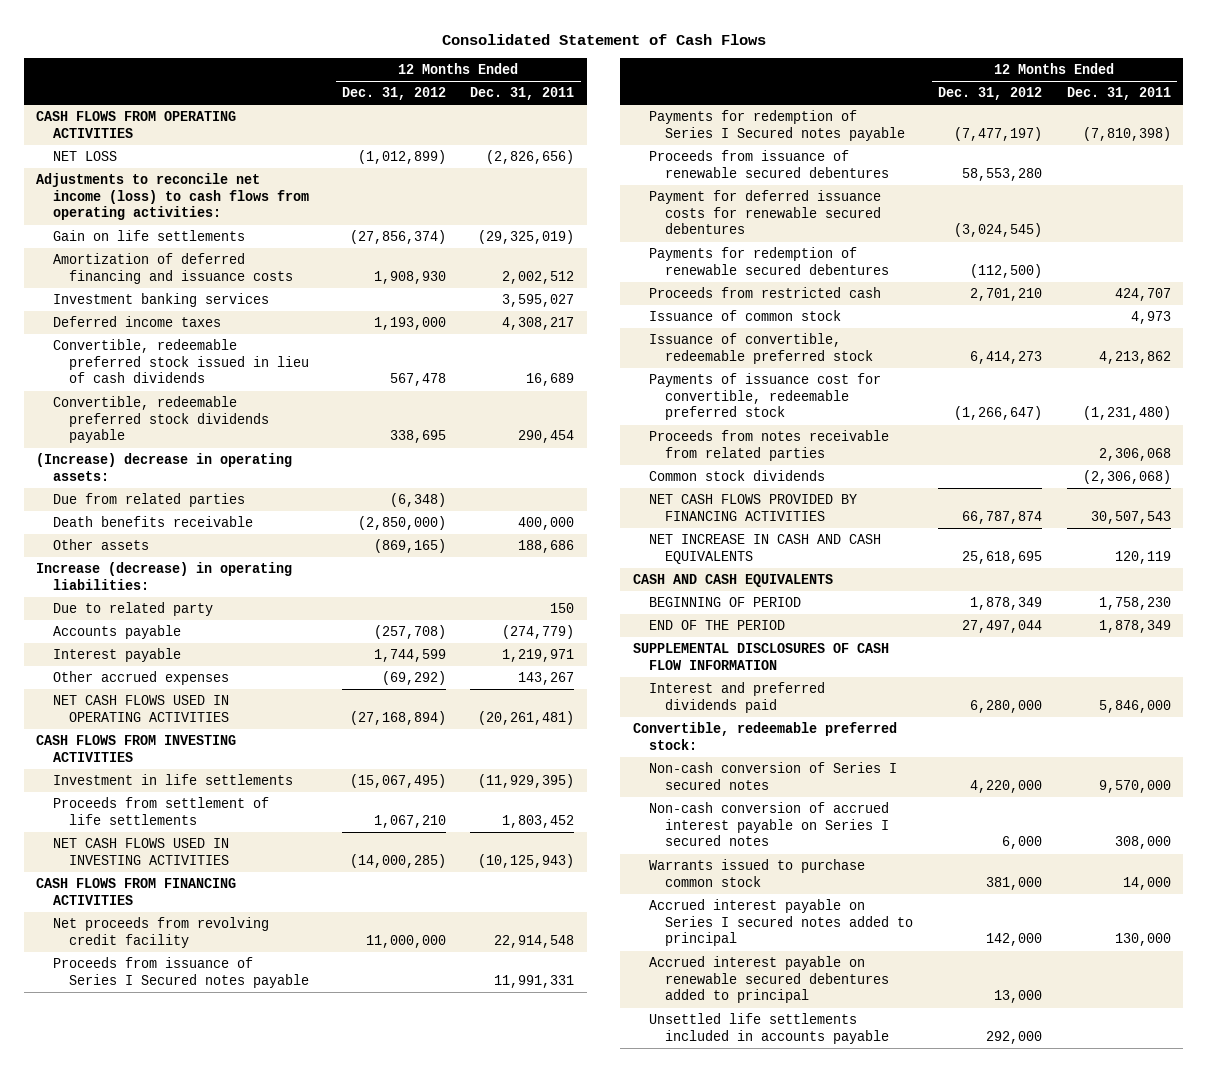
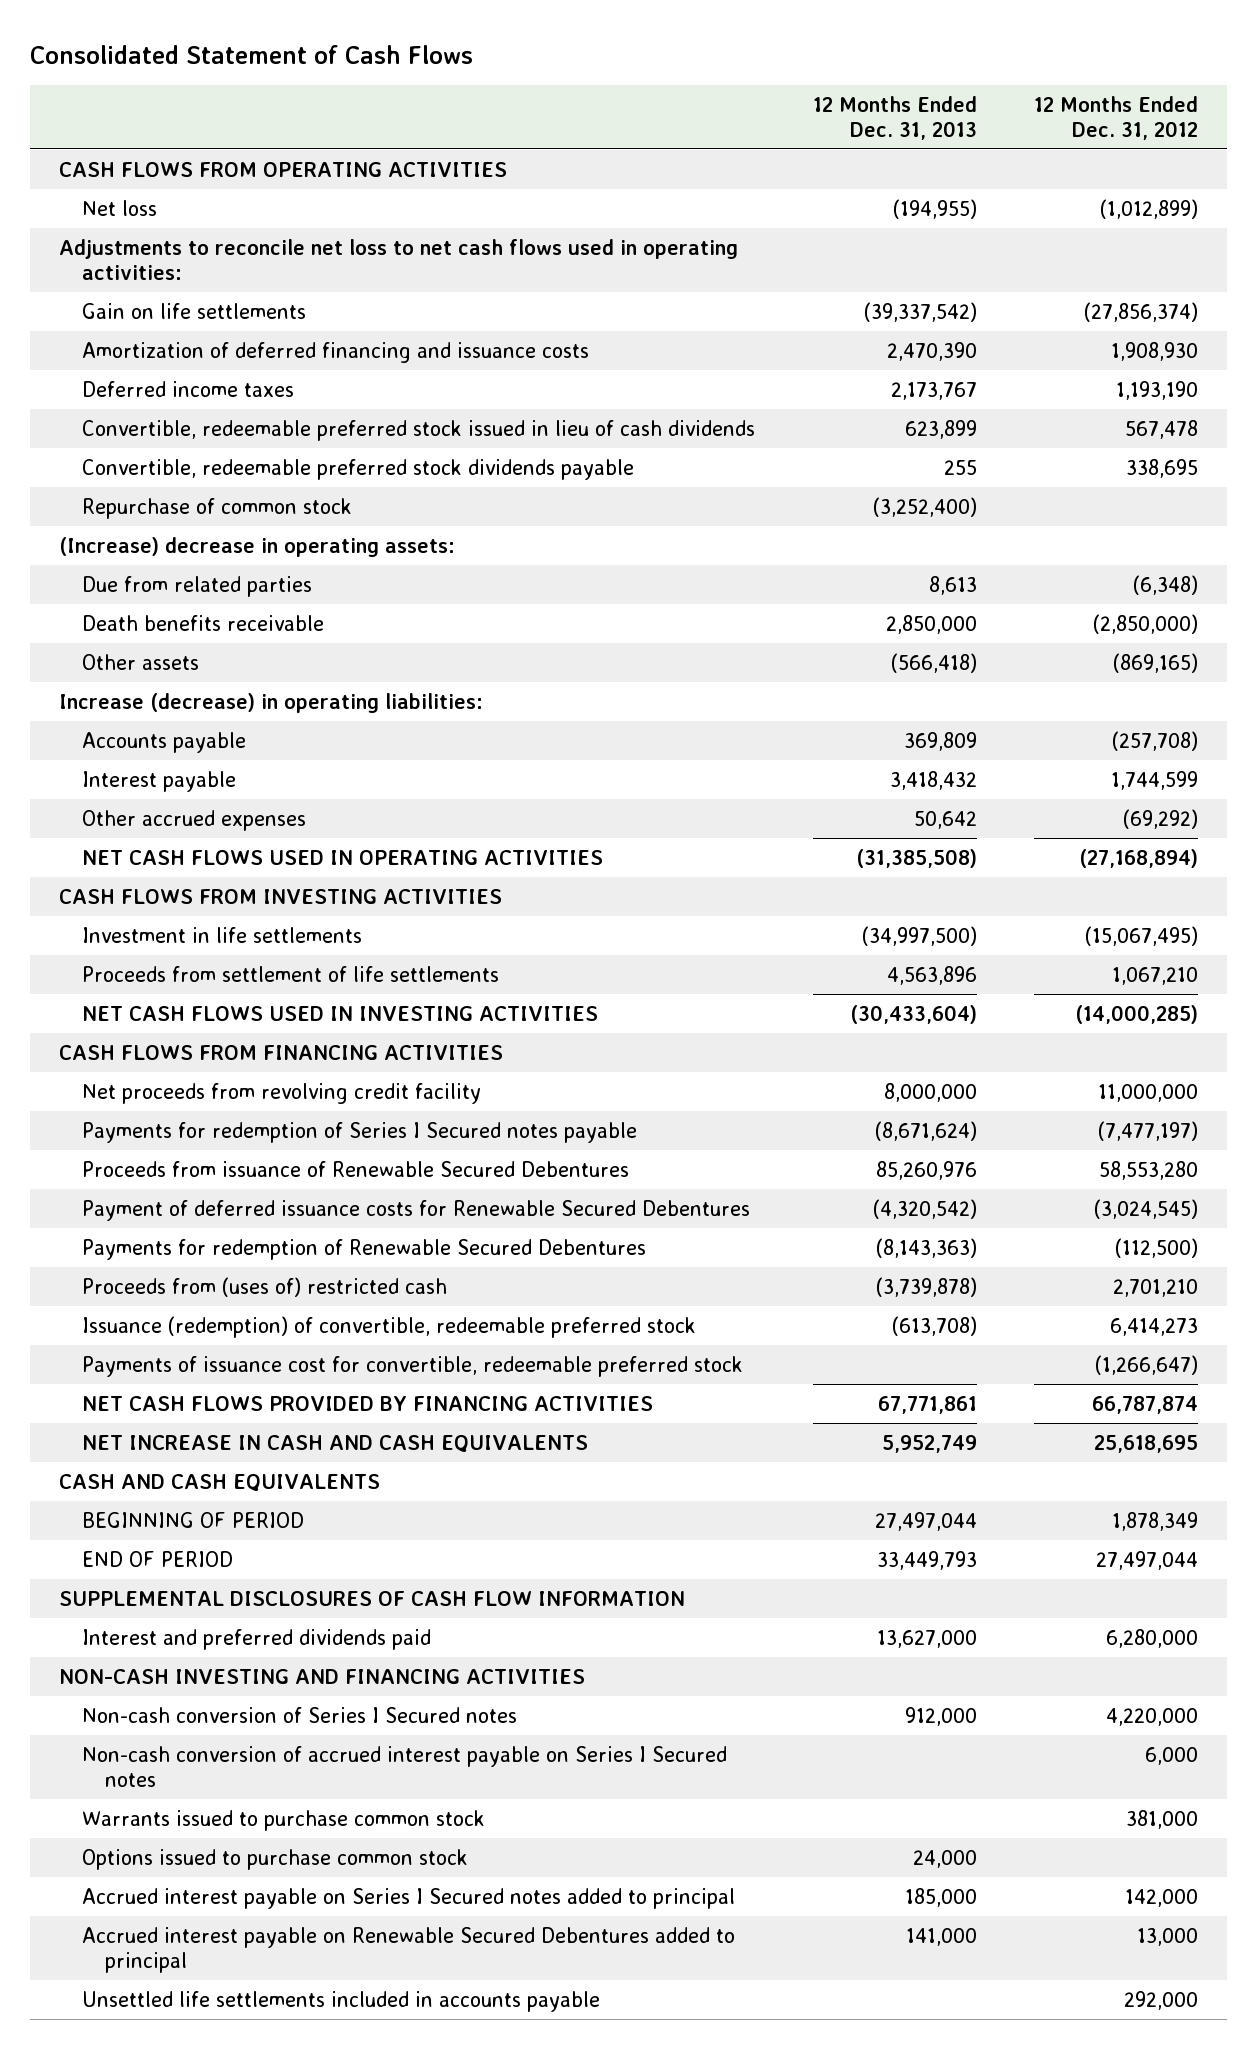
- | 12 Months Ended Dec. 31, 2012 | 12 Months Ended Dec. 31, 2011
+ | 12 Months Ended Dec. 31, 2013 | 12 Months Ended Dec. 31, 2012
- NET LOSS | (1,012,899) | (2,826,656)
- Adjustments to reconcile net income (loss) to cash flows from operating activities:
+ Net loss | (194,955) | (1,012,899)
+ Adjustments to reconcile net loss to net cash flows used in operating activities:
- Investment banking services | | 3,595,027
- Deferred income taxes | 1,193,000 | 4,308,217
+ Deferred income taxes | 2,173,767 | 1,193,190
+ Repurchase of common stock | (3,252,400) |
- Due to related party | | 150
- Proceeds from issuance of Series I Secured notes payable | | 11,991,331
- Proceeds from issuance of renewable secured debentures | 58,553,280 |
- Payment for deferred issuance costs for renewable secured debentures | (3,024,545) |
- Payments for redemption of renewable secured debentures | (112,500) |
- Proceeds from restricted cash | 2,701,210 | 424,707
- Issuance of common stock | | 4,973
- Issuance of convertible, redeemable preferred stock | 6,414,273 | 4,213,862
+ Proceeds from issuance of Renewable Secured Debentures | 85,260,976 | 58,553,280
+ Payment of deferred issuance costs for Renewable Secured Debentures | (4,320,542) | (3,024,545)
+ Payments for redemption of Renewable Secured Debentures | (8,143,363) | (112,500)
+ Proceeds from (uses of) restricted cash | (3,739,878) | 2,701,210
+ Issuance (redemption) of convertible, redeemable preferred stock | (613,708) | 6,414,273
- Proceeds from notes receivable from related parties | | 2,306,068
- Common stock dividends | | (2,306,068)
- END OF THE PERIOD | 27,497,044 | 1,878,349
+ END OF PERIOD | 33,449,793 | 27,497,044
- Convertible, redeemable preferred stock:
- Non-cash conversion of Series I secured notes | 4,220,000 | 9,570,000
- Non-cash conversion of accrued interest payable on Series I secured notes | 6,000 | 308,000
+ NON-CASH INVESTING AND FINANCING ACTIVITIES
+ Non-cash conversion of Series I Secured notes | 912,000 | 4,220,000
+ Non-cash conversion of accrued interest payable on Series I Secured notes | | 6,000
- Accrued interest payable on Series I secured notes added to principal | 142,000 | 130,000
- Accrued interest payable on renewable secured debentures added to principal | 13,000 |
+ Options issued to purchase common stock | 24,000 |
+ Accrued interest payable on Series I Secured notes added to principal | 185,000 | 142,000
+ Accrued interest payable on Renewable Secured Debentures added to principal | 141,000 | 13,000

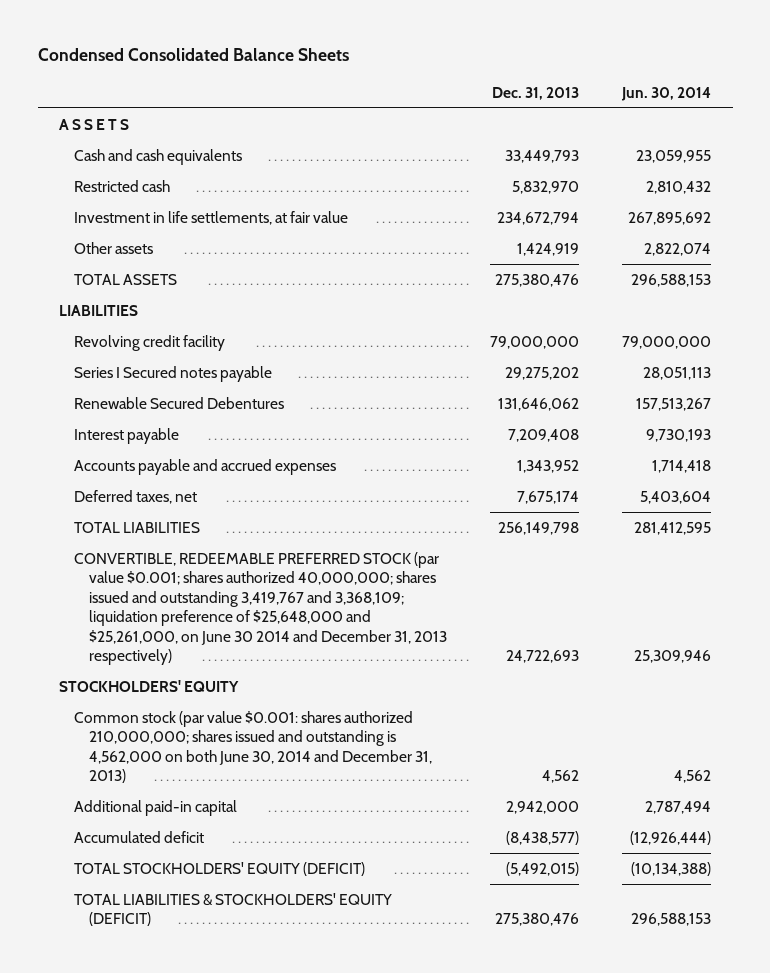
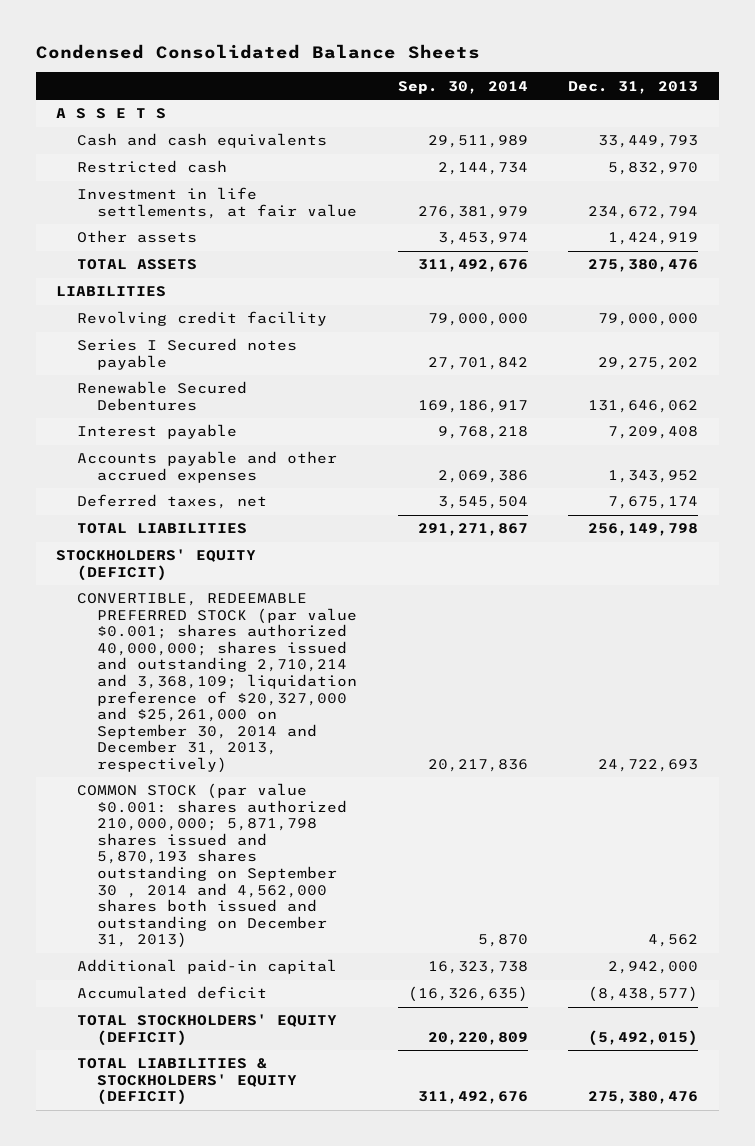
- | Dec. 31, 2013 | Jun. 30, 2014
+ | Sep. 30, 2014 | Dec. 31, 2013
- Accounts payable and accrued expenses | 1,343,952 | 1,714,418
+ Accounts payable and other accrued expenses | 2,069,386 | 1,343,952
- CONVERTIBLE, REDEEMABLE PREFERRED STOCK (par value $0.001; shares authorized 40,000,000; shares issued and outstanding 3,419,767 and 3,368,109; liquidation preference of $25,648,000 and $25,261,000, on June 30 2014 and December 31, 2013 respectively) | 24,722,693 | 25,309,946
- STOCKHOLDERS' EQUITY
- Common stock (par value $0.001: shares authorized 210,000,000; shares issued and outstanding is 4,562,000 on both June 30, 2014 and December 31, 2013) | 4,562 | 4,562
+ STOCKHOLDERS' EQUITY (DEFICIT)
+ CONVERTIBLE, REDEEMABLE PREFERRED STOCK (par value $0.001; shares authorized 40,000,000; shares issued and outstanding 2,710,214 and 3,368,109; liquidation preference of $20,327,000 and $25,261,000 on September 30, 2014 and December 31, 2013, respectively) | 20,217,836 | 24,722,693
+ COMMON STOCK (par value $0.001: shares authorized 210,000,000; 5,871,798 shares issued and 5,870,193 shares outstanding on September 30 , 2014 and 4,562,000 shares both issued and outstanding on December 31, 2013) | 5,870 | 4,562

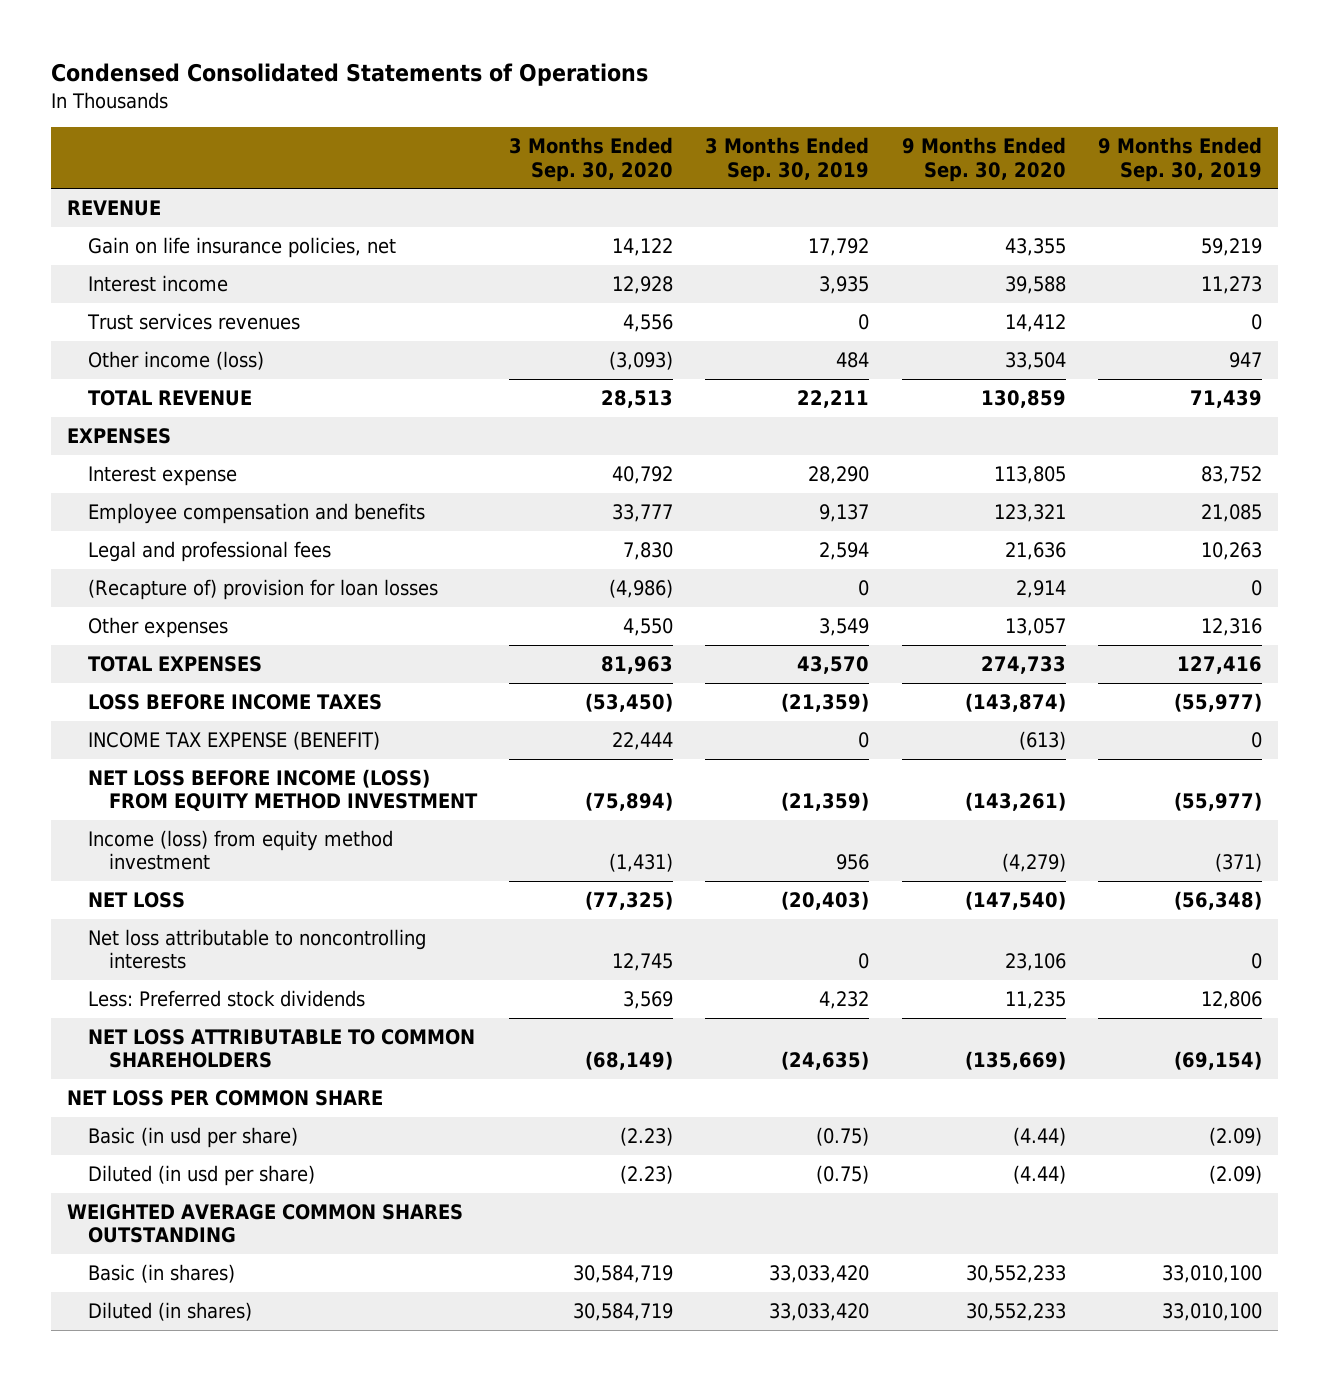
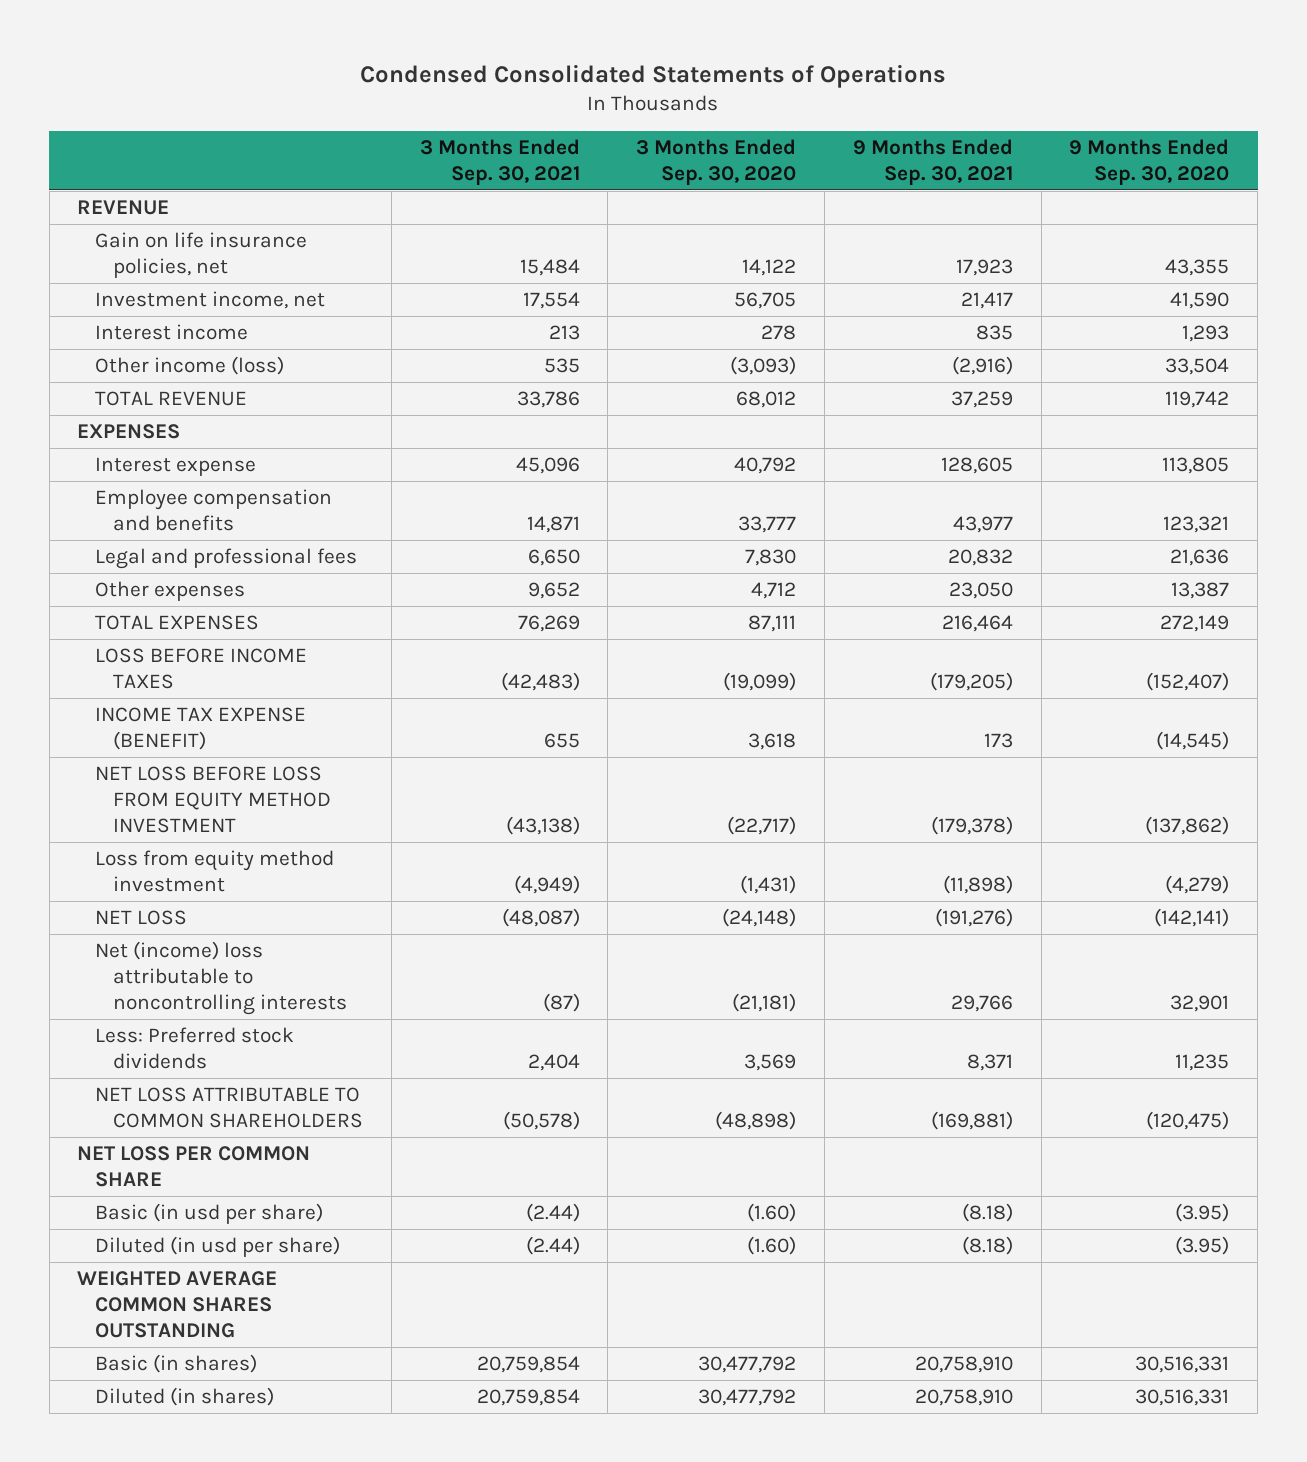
- | 3 Months Ended Sep. 30, 2020 | 3 Months Ended Sep. 30, 2019 | 9 Months Ended Sep. 30, 2020 | 9 Months Ended Sep. 30, 2019
+ | 3 Months Ended Sep. 30, 2021 | 3 Months Ended Sep. 30, 2020 | 9 Months Ended Sep. 30, 2021 | 9 Months Ended Sep. 30, 2020
- Interest income | 12,928 | 3,935 | 39,588 | 11,273
- Trust services revenues | 4,556 | 0 | 14,412 | 0
+ Investment income, net | 17,554 | 56,705 | 21,417 | 41,590
+ Interest income | 213 | 278 | 835 | 1,293
- TOTAL REVENUE | 28,513 | 22,211 | 130,859 | 71,439
+ TOTAL REVENUE | 33,786 | 68,012 | 37,259 | 119,742
- (Recapture of) provision for loan losses | (4,986) | 0 | 2,914 | 0
- Other expenses | 4,550 | 3,549 | 13,057 | 12,316
- TOTAL EXPENSES | 81,963 | 43,570 | 274,733 | 127,416
- LOSS BEFORE INCOME TAXES | (53,450) | (21,359) | (143,874) | (55,977)
- INCOME TAX EXPENSE (BENEFIT) | 22,444 | 0 | (613) | 0
- NET LOSS BEFORE INCOME (LOSS) FROM EQUITY METHOD INVESTMENT | (75,894) | (21,359) | (143,261) | (55,977)
- Income (loss) from equity method investment | (1,431) | 956 | (4,279) | (371)
- NET LOSS | (77,325) | (20,403) | (147,540) | (56,348)
- Net loss attributable to noncontrolling interests | 12,745 | 0 | 23,106 | 0
+ Other expenses | 9,652 | 4,712 | 23,050 | 13,387
+ TOTAL EXPENSES | 76,269 | 87,111 | 216,464 | 272,149
+ LOSS BEFORE INCOME TAXES | (42,483) | (19,099) | (179,205) | (152,407)
+ INCOME TAX EXPENSE (BENEFIT) | 655 | 3,618 | 173 | (14,545)
+ NET LOSS BEFORE LOSS FROM EQUITY METHOD INVESTMENT | (43,138) | (22,717) | (179,378) | (137,862)
+ Loss from equity method investment | (4,949) | (1,431) | (11,898) | (4,279)
+ NET LOSS | (48,087) | (24,148) | (191,276) | (142,141)
+ Net (income) loss attributable to noncontrolling interests | (87) | (21,181) | 29,766 | 32,901
- NET LOSS ATTRIBUTABLE TO COMMON SHAREHOLDERS | (68,149) | (24,635) | (135,669) | (69,154)
+ NET LOSS ATTRIBUTABLE TO COMMON SHAREHOLDERS | (50,578) | (48,898) | (169,881) | (120,475)
- Basic (in usd per share) | (2.23) | (0.75) | (4.44) | (2.09)
- Diluted (in usd per share) | (2.23) | (0.75) | (4.44) | (2.09)
+ Basic (in usd per share) | (2.44) | (1.60) | (8.18) | (3.95)
+ Diluted (in usd per share) | (2.44) | (1.60) | (8.18) | (3.95)
- Basic (in shares) | 30,584,719 | 33,033,420 | 30,552,233 | 33,010,100
- Diluted (in shares) | 30,584,719 | 33,033,420 | 30,552,233 | 33,010,100
+ Basic (in shares) | 20,759,854 | 30,477,792 | 20,758,910 | 30,516,331
+ Diluted (in shares) | 20,759,854 | 30,477,792 | 20,758,910 | 30,516,331

